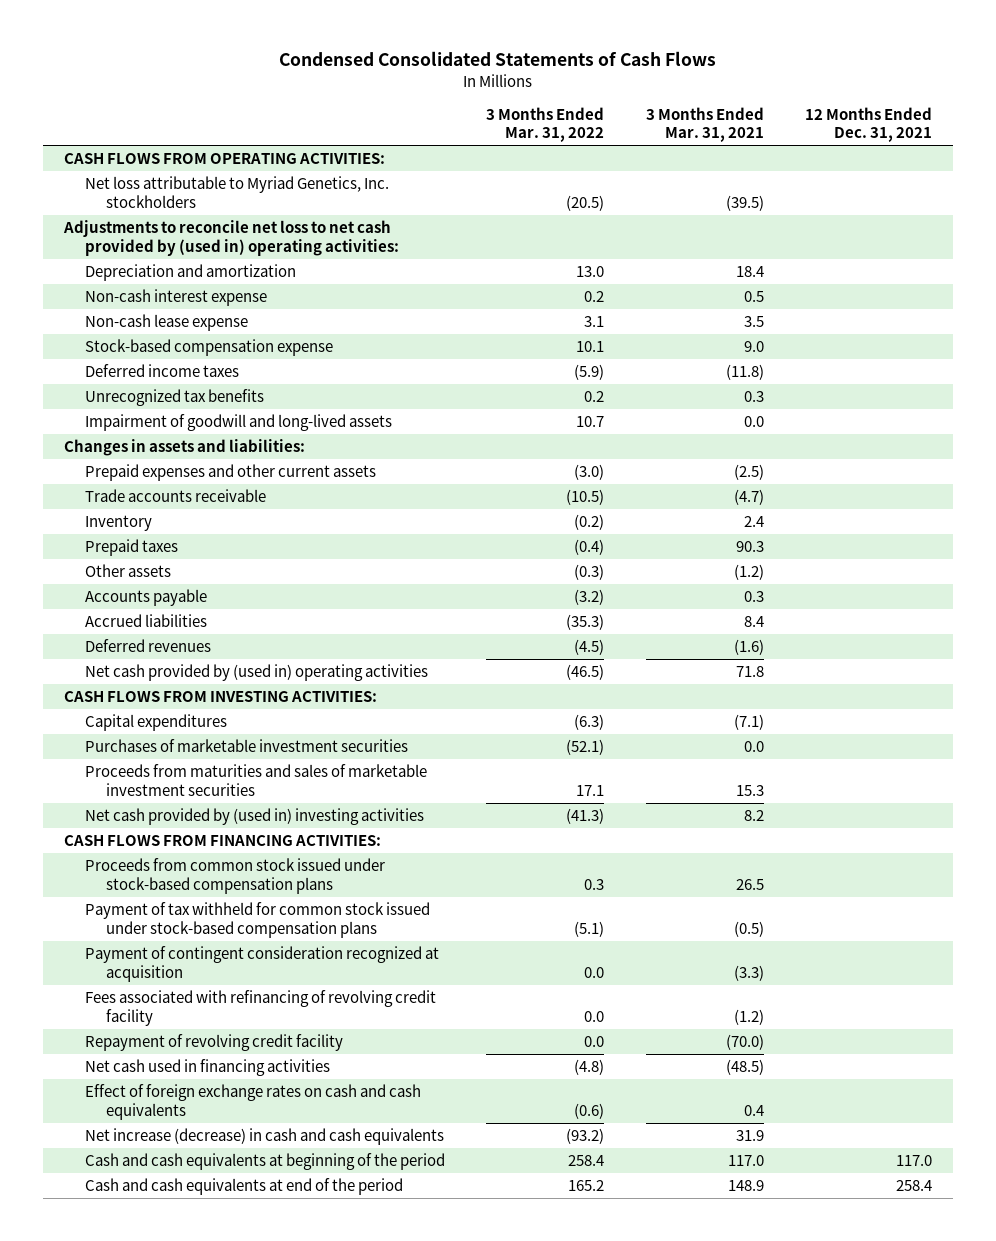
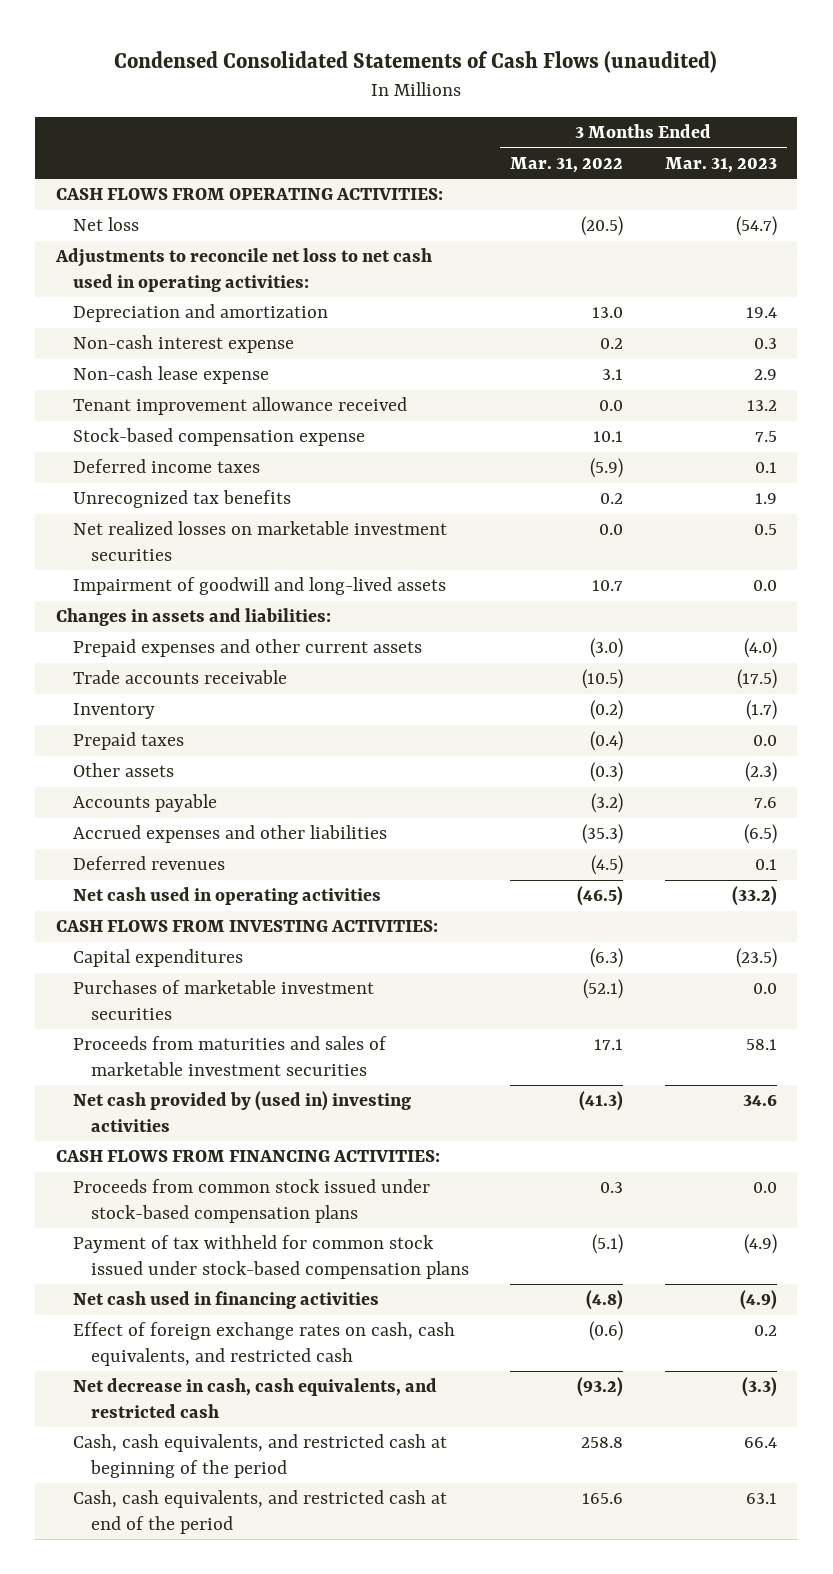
- Condensed Consolidated Statements of Cash Flows
+ Condensed Consolidated Statements of Cash Flows (unaudited)
- | 3 Months Ended Mar. 31, 2022 | 3 Months Ended Mar. 31, 2021 | 12 Months Ended Dec. 31, 2021
+ | 3 Months Ended Mar. 31, 2022 | 3 Months Ended Mar. 31, 2023
- Net loss attributable to Myriad Genetics, Inc. stockholders | (20.5) | (39.5) |
- Adjustments to reconcile net loss to net cash provided by (used in) operating activities:
+ Net loss | (20.5) | (54.7)
+ Adjustments to reconcile net loss to net cash used in operating activities:
+ Tenant improvement allowance received | 0.0 | 13.2
+ Net realized losses on marketable investment securities | 0.0 | 0.5
- Accrued liabilities | (35.3) | 8.4 |
+ Accrued expenses and other liabilities | (35.3) | (6.5)
- Net cash provided by (used in) operating activities | (46.5) | 71.8 |
+ Net cash used in operating activities | (46.5) | (33.2)
- Payment of contingent consideration recognized at acquisition | 0.0 | (3.3) |
- Fees associated with refinancing of revolving credit facility | 0.0 | (1.2) |
- Repayment of revolving credit facility | 0.0 | (70.0) |
- Effect of foreign exchange rates on cash and cash equivalents | (0.6) | 0.4 |
- Net increase (decrease) in cash and cash equivalents | (93.2) | 31.9 |
- Cash and cash equivalents at beginning of the period | 258.4 | 117.0 | 117.0
- Cash and cash equivalents at end of the period | 165.2 | 148.9 | 258.4
+ Effect of foreign exchange rates on cash, cash equivalents, and restricted cash | (0.6) | 0.2
+ Net decrease in cash, cash equivalents, and restricted cash | (93.2) | (3.3)
+ Cash, cash equivalents, and restricted cash at beginning of the period | 258.8 | 66.4
+ Cash, cash equivalents, and restricted cash at end of the period | 165.6 | 63.1

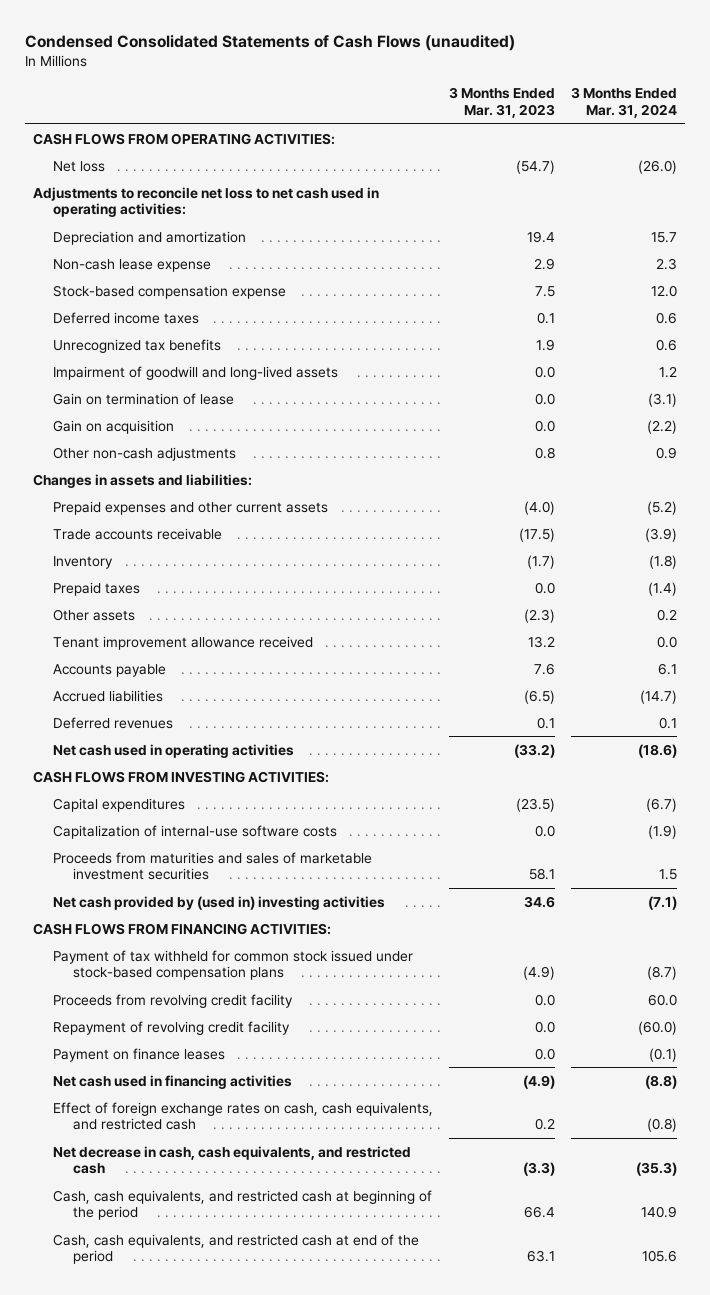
- | 3 Months Ended Mar. 31, 2022 | 3 Months Ended Mar. 31, 2023
+ | 3 Months Ended Mar. 31, 2023 | 3 Months Ended Mar. 31, 2024
- Non-cash interest expense | 0.2 | 0.3
- Net realized losses on marketable investment securities | 0.0 | 0.5
+ Gain on termination of lease | 0.0 | (3.1)
+ Gain on acquisition | 0.0 | (2.2)
+ Other non-cash adjustments | 0.8 | 0.9
moved down: Tenant improvement allowance received | 13.2 | 0.0
- Accrued expenses and other liabilities | (35.3) | (6.5)
+ Accrued liabilities | (6.5) | (14.7)
- Purchases of marketable investment securities | (52.1) | 0.0
+ Capitalization of internal-use software costs | 0.0 | (1.9)
- Proceeds from common stock issued under stock-based compensation plans | 0.3 | 0.0
+ Proceeds from revolving credit facility | 0.0 | 60.0
+ Repayment of revolving credit facility | 0.0 | (60.0)
+ Payment on finance leases | 0.0 | (0.1)

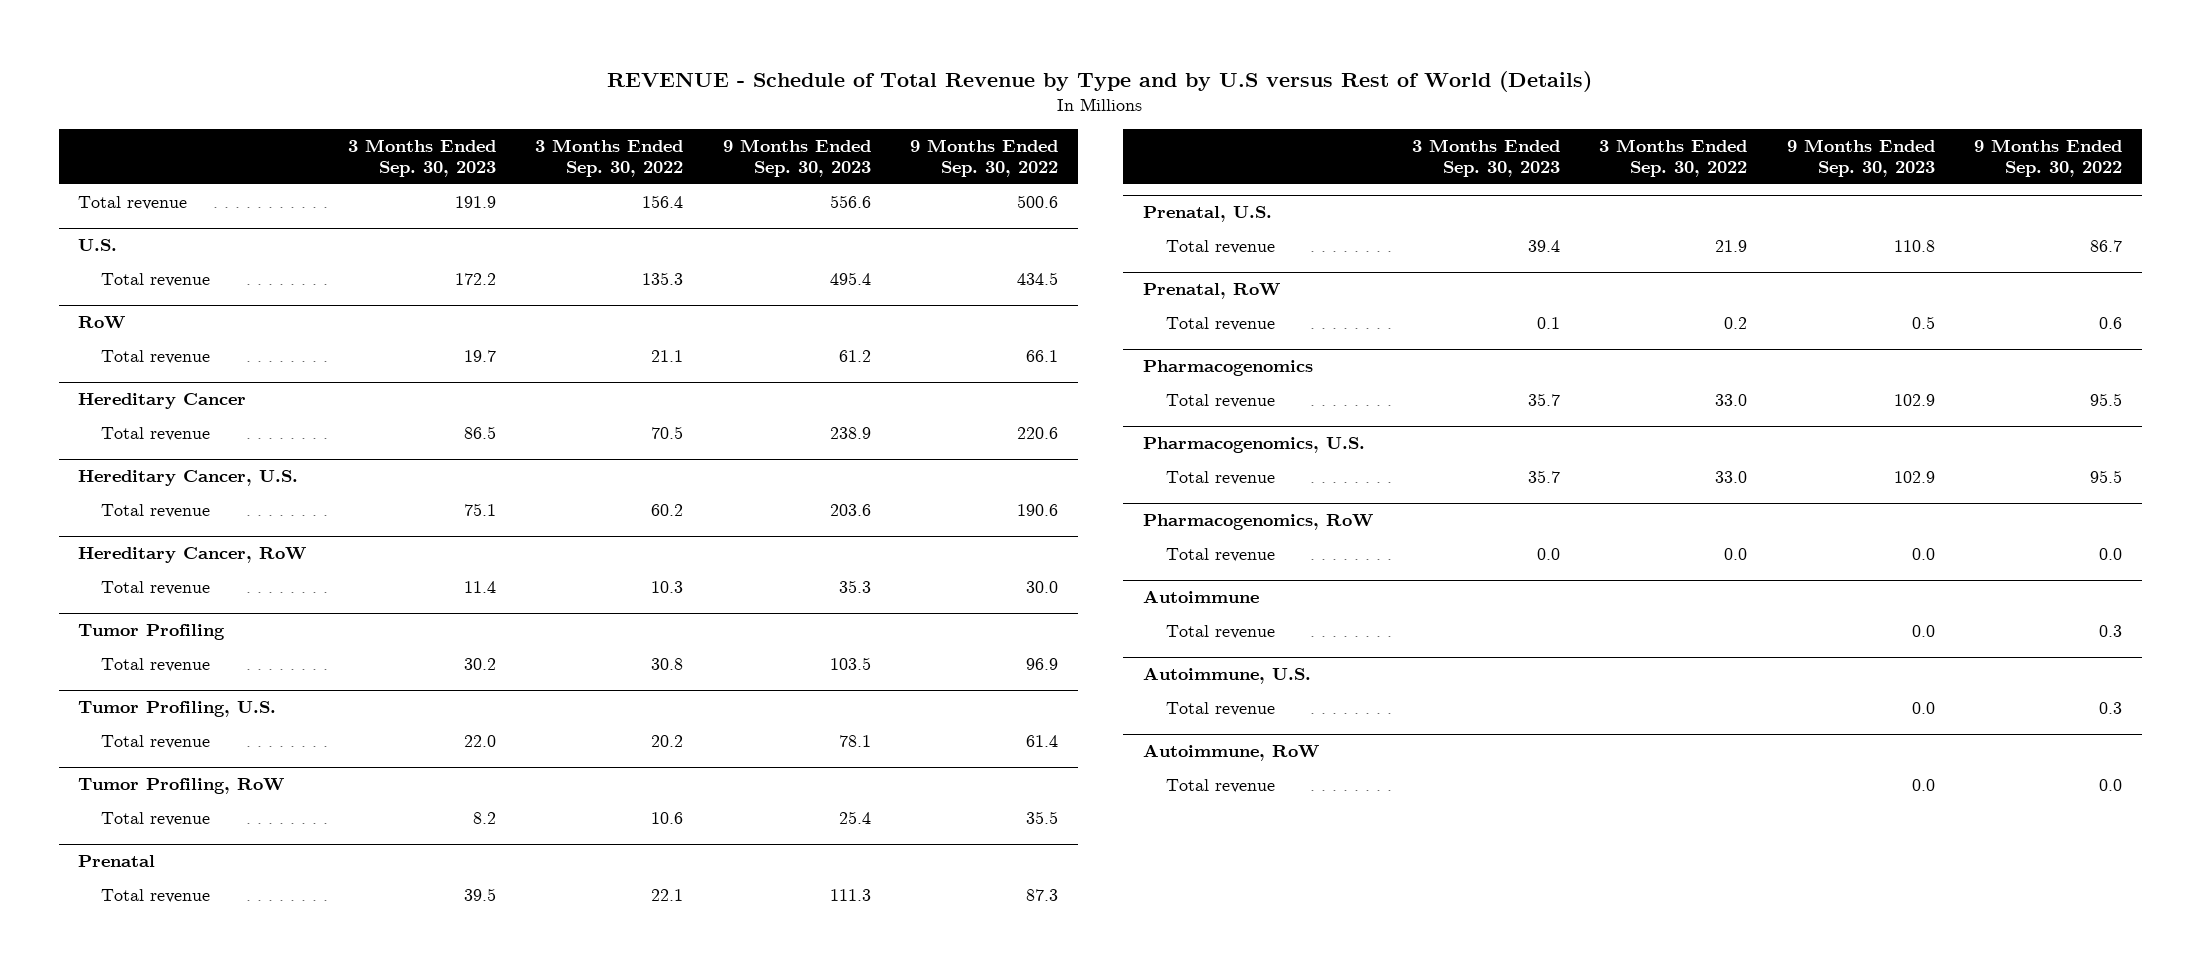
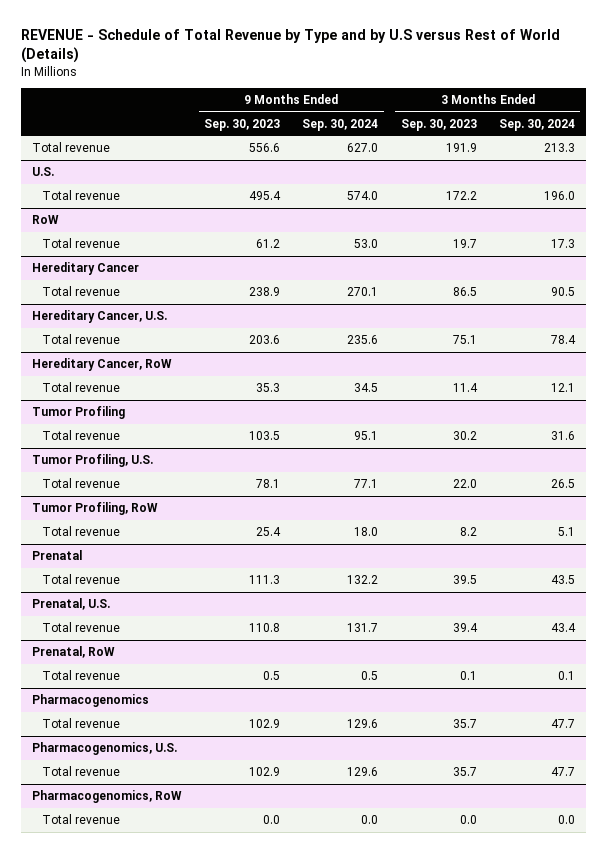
- | 3 Months Ended Sep. 30, 2023 | 3 Months Ended Sep. 30, 2022 | 9 Months Ended Sep. 30, 2023 | 9 Months Ended Sep. 30, 2022
+ | 9 Months Ended Sep. 30, 2023 | 9 Months Ended Sep. 30, 2024 | 3 Months Ended Sep. 30, 2023 | 3 Months Ended Sep. 30, 2024
- Autoimmune
- Total revenue | | | 0.0 | 0.3
- Autoimmune, U.S.
- Total revenue | | | 0.0 | 0.3
- Autoimmune, RoW
- Total revenue | | | 0.0 | 0.0

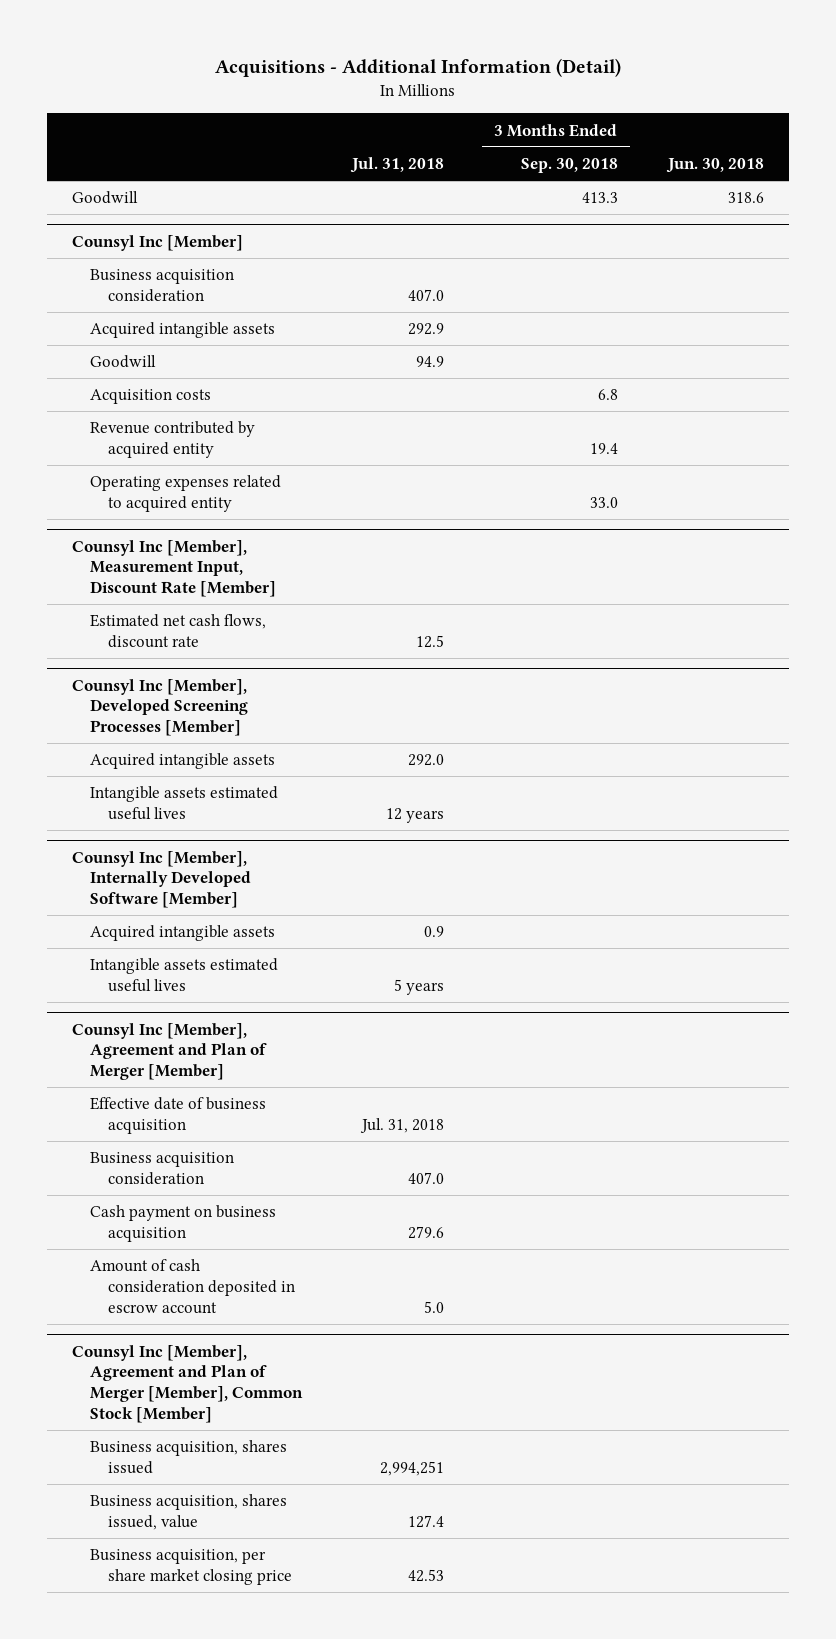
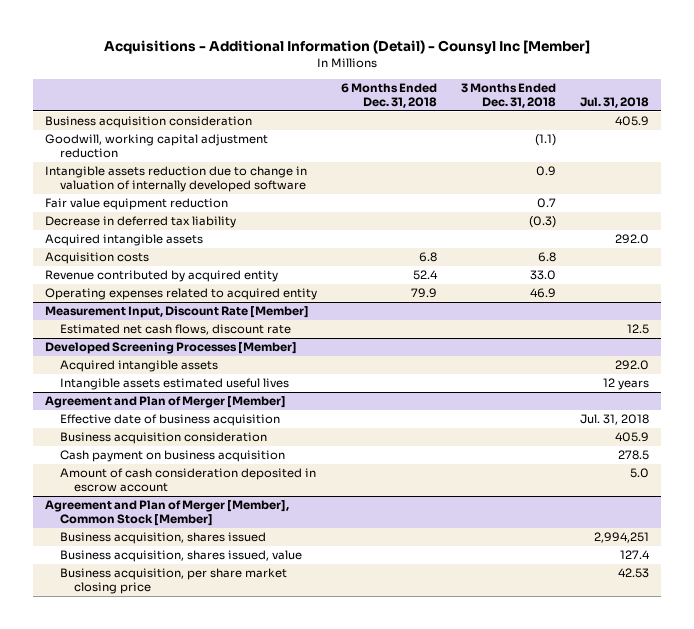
- Acquisitions - Additional Information (Detail)
+ Acquisitions - Additional Information (Detail) - Counsyl Inc [Member]
- | Jul. 31, 2018 | 3 Months Ended Sep. 30, 2018 | Jun. 30, 2018
+ | 6 Months Ended Dec. 31, 2018 | 3 Months Ended Dec. 31, 2018 | Jul. 31, 2018
- Goodwill | | 413.3 | 318.6
- Counsyl Inc [Member]
- Business acquisition consideration | 407.0 | |
- Acquired intangible assets | 292.9 | |
- Goodwill | 94.9 | |
+ Business acquisition consideration | | | 405.9
+ Goodwill, working capital adjustment reduction | | (1.1) |
+ Intangible assets reduction due to change in valuation of internally developed software | | 0.9 |
+ Fair value equipment reduction | | 0.7 |
+ Decrease in deferred tax liability | | (0.3) |
+ Acquired intangible assets | | | 292.0
- Counsyl Inc [Member], Measurement Input, Discount Rate [Member]
+ Measurement Input, Discount Rate [Member]
- Counsyl Inc [Member], Developed Screening Processes [Member]
+ Developed Screening Processes [Member]
- Counsyl Inc [Member], Internally Developed Software [Member]
- Acquired intangible assets | 0.9 | |
- Intangible assets estimated useful lives | 5 years | |
- Counsyl Inc [Member], Agreement and Plan of Merger [Member]
+ Agreement and Plan of Merger [Member]
- Business acquisition consideration | 407.0 | |
- Cash payment on business acquisition | 279.6 | |
+ Business acquisition consideration | | | 405.9
+ Cash payment on business acquisition | | | 278.5
- Counsyl Inc [Member], Agreement and Plan of Merger [Member], Common Stock [Member]
+ Agreement and Plan of Merger [Member], Common Stock [Member]

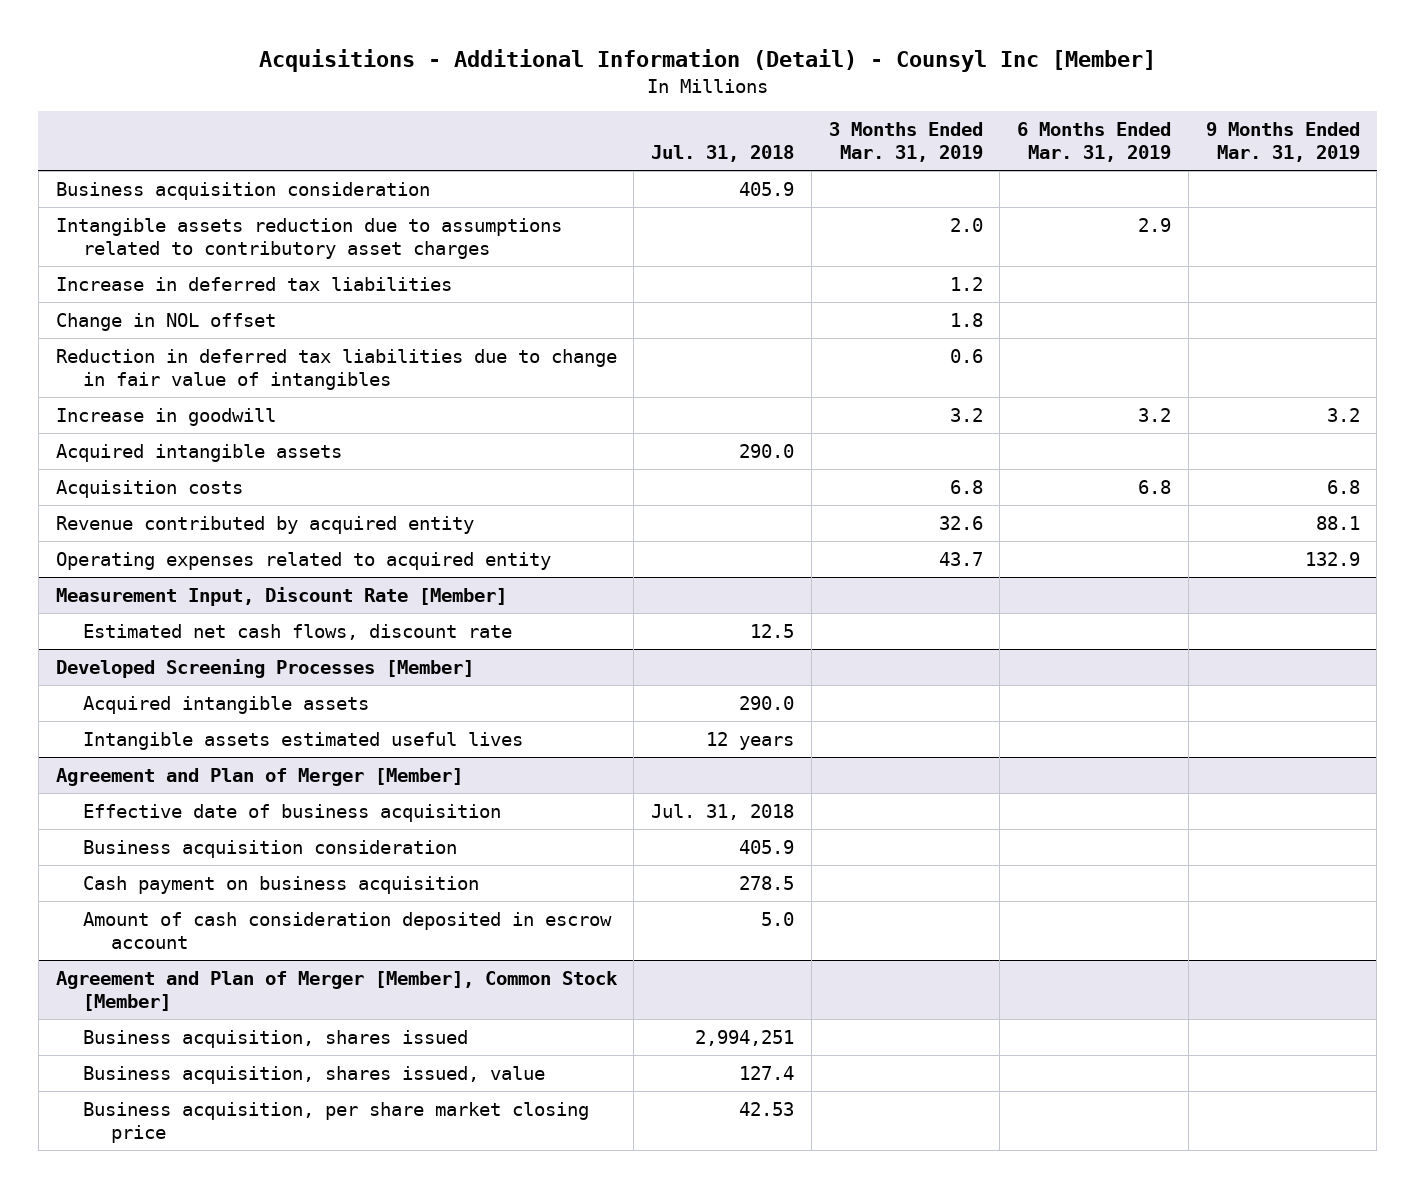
- | 6 Months Ended Dec. 31, 2018 | 3 Months Ended Dec. 31, 2018 | Jul. 31, 2018
+ | Jul. 31, 2018 | 3 Months Ended Mar. 31, 2019 | 6 Months Ended Mar. 31, 2019 | 9 Months Ended Mar. 31, 2019
- Goodwill, working capital adjustment reduction | | (1.1) |
- Intangible assets reduction due to change in valuation of internally developed software | | 0.9 |
- Fair value equipment reduction | | 0.7 |
- Decrease in deferred tax liability | | (0.3) |
- Acquired intangible assets | | | 292.0
+ Intangible assets reduction due to assumptions related to contributory asset charges | | 2.0 | 2.9 |
+ Increase in deferred tax liabilities | | 1.2 | |
+ Change in NOL offset | | 1.8 | |
+ Reduction in deferred tax liabilities due to change in fair value of intangibles | | 0.6 | |
+ Increase in goodwill | | 3.2 | 3.2 | 3.2
+ Acquired intangible assets | 290.0 | | |
@ Developed Screening Processes [Member]
- Acquired intangible assets | | | 292.0
+ Acquired intangible assets | 290.0 | | |

